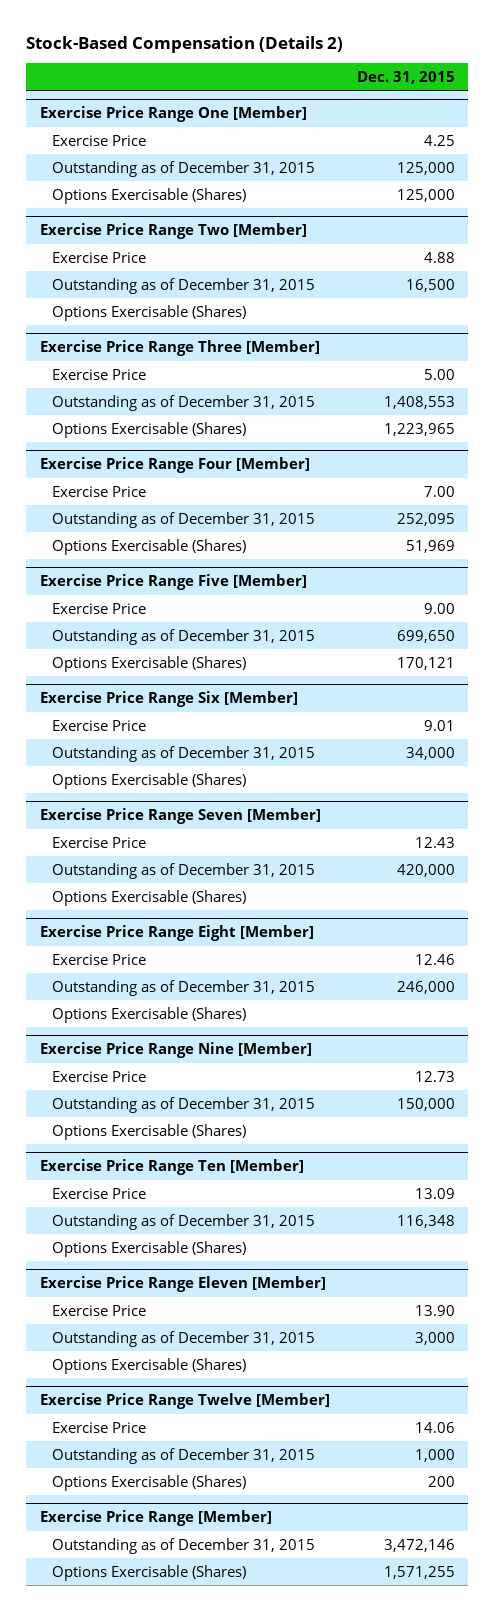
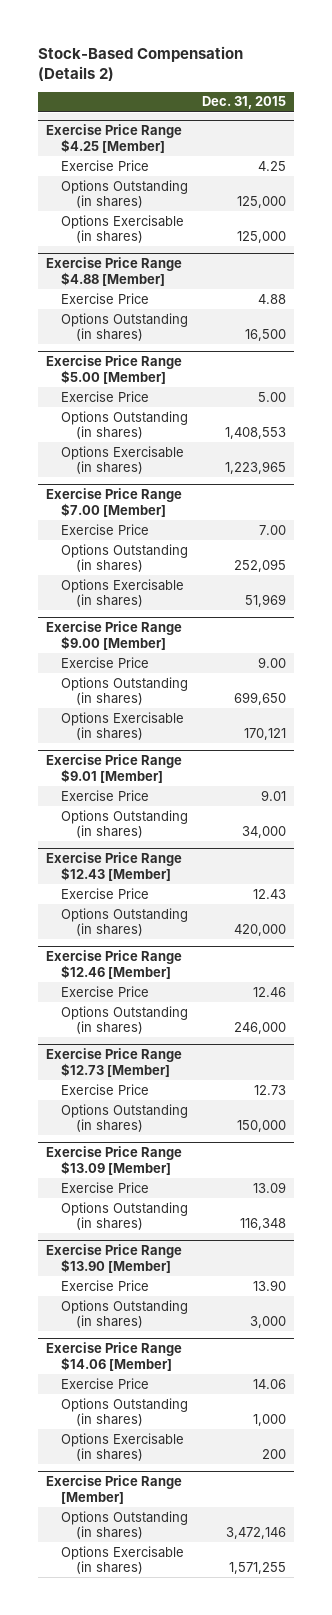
- Exercise Price Range One [Member]
+ Exercise Price Range $4.25 [Member]
- Outstanding as of December 31, 2015 | 125,000
- Options Exercisable (Shares) | 125,000
- Exercise Price Range Two [Member]
+ Options Outstanding (in shares) | 125,000
+ Options Exercisable (in shares) | 125,000
+ Exercise Price Range $4.88 [Member]
- Outstanding as of December 31, 2015 | 16,500
- Options Exercisable (Shares)
- Exercise Price Range Three [Member]
+ Options Outstanding (in shares) | 16,500
+ Exercise Price Range $5.00 [Member]
- Outstanding as of December 31, 2015 | 1,408,553
- Options Exercisable (Shares) | 1,223,965
- Exercise Price Range Four [Member]
+ Options Outstanding (in shares) | 1,408,553
+ Options Exercisable (in shares) | 1,223,965
+ Exercise Price Range $7.00 [Member]
- Outstanding as of December 31, 2015 | 252,095
- Options Exercisable (Shares) | 51,969
- Exercise Price Range Five [Member]
+ Options Outstanding (in shares) | 252,095
+ Options Exercisable (in shares) | 51,969
+ Exercise Price Range $9.00 [Member]
- Outstanding as of December 31, 2015 | 699,650
- Options Exercisable (Shares) | 170,121
- Exercise Price Range Six [Member]
+ Options Outstanding (in shares) | 699,650
+ Options Exercisable (in shares) | 170,121
+ Exercise Price Range $9.01 [Member]
- Outstanding as of December 31, 2015 | 34,000
- Options Exercisable (Shares)
- Exercise Price Range Seven [Member]
+ Options Outstanding (in shares) | 34,000
+ Exercise Price Range $12.43 [Member]
- Outstanding as of December 31, 2015 | 420,000
- Options Exercisable (Shares)
- Exercise Price Range Eight [Member]
+ Options Outstanding (in shares) | 420,000
+ Exercise Price Range $12.46 [Member]
- Outstanding as of December 31, 2015 | 246,000
- Options Exercisable (Shares)
- Exercise Price Range Nine [Member]
+ Options Outstanding (in shares) | 246,000
+ Exercise Price Range $12.73 [Member]
- Outstanding as of December 31, 2015 | 150,000
- Options Exercisable (Shares)
- Exercise Price Range Ten [Member]
+ Options Outstanding (in shares) | 150,000
+ Exercise Price Range $13.09 [Member]
- Outstanding as of December 31, 2015 | 116,348
- Options Exercisable (Shares)
- Exercise Price Range Eleven [Member]
+ Options Outstanding (in shares) | 116,348
+ Exercise Price Range $13.90 [Member]
- Outstanding as of December 31, 2015 | 3,000
- Options Exercisable (Shares)
- Exercise Price Range Twelve [Member]
+ Options Outstanding (in shares) | 3,000
+ Exercise Price Range $14.06 [Member]
- Outstanding as of December 31, 2015 | 1,000
- Options Exercisable (Shares) | 200
+ Options Outstanding (in shares) | 1,000
+ Options Exercisable (in shares) | 200
@ Exercise Price Range [Member]
- Outstanding as of December 31, 2015 | 3,472,146
- Options Exercisable (Shares) | 1,571,255
+ Options Outstanding (in shares) | 3,472,146
+ Options Exercisable (in shares) | 1,571,255

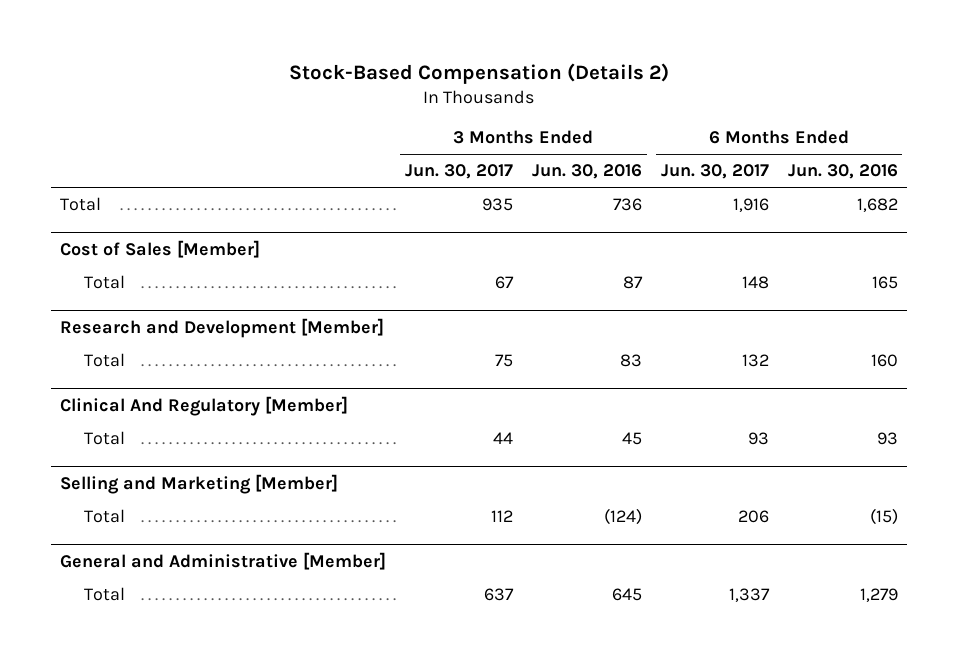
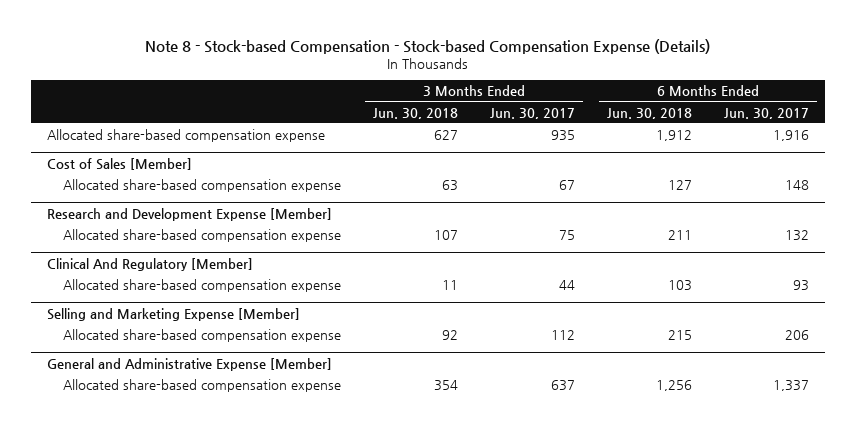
- Stock-Based Compensation (Details 2)
+ Note 8 - Stock-based Compensation - Stock-based Compensation Expense (Details)
- | 3 Months Ended Jun. 30, 2017 | 3 Months Ended Jun. 30, 2016 | 6 Months Ended Jun. 30, 2017 | 6 Months Ended Jun. 30, 2016
+ | 3 Months Ended Jun. 30, 2018 | 3 Months Ended Jun. 30, 2017 | 6 Months Ended Jun. 30, 2018 | 6 Months Ended Jun. 30, 2017
- Total | 935 | 736 | 1,916 | 1,682
+ Allocated share-based compensation expense | 627 | 935 | 1,912 | 1,916
@ Cost of Sales [Member]
- Total | 67 | 87 | 148 | 165
- Research and Development [Member]
- Total | 75 | 83 | 132 | 160
@ Cost of Sales [Member]
+ Allocated share-based compensation expense | 63 | 67 | 127 | 148
+ Research and Development Expense [Member]
+ Allocated share-based compensation expense | 107 | 75 | 211 | 132
@ Clinical And Regulatory [Member]
- Total | 44 | 45 | 93 | 93
- Selling and Marketing [Member]
- Total | 112 | (124) | 206 | (15)
- General and Administrative [Member]
- Total | 637 | 645 | 1,337 | 1,279
@ Clinical And Regulatory [Member]
+ Allocated share-based compensation expense | 11 | 44 | 103 | 93
+ Selling and Marketing Expense [Member]
+ Allocated share-based compensation expense | 92 | 112 | 215 | 206
+ General and Administrative Expense [Member]
+ Allocated share-based compensation expense | 354 | 637 | 1,256 | 1,337

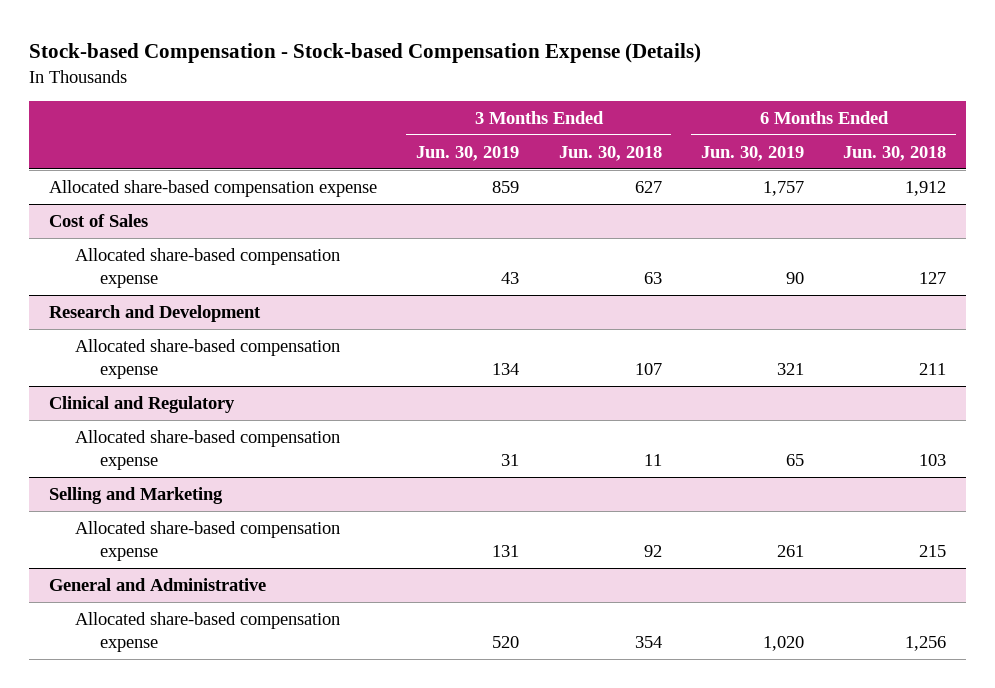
- Note 8 - Stock-based Compensation - Stock-based Compensation Expense (Details)
+ Stock-based Compensation - Stock-based Compensation Expense (Details)
- | 3 Months Ended Jun. 30, 2018 | 3 Months Ended Jun. 30, 2017 | 6 Months Ended Jun. 30, 2018 | 6 Months Ended Jun. 30, 2017
+ | 3 Months Ended Jun. 30, 2019 | 3 Months Ended Jun. 30, 2018 | 6 Months Ended Jun. 30, 2019 | 6 Months Ended Jun. 30, 2018
- Cost of Sales [Member]
+ Cost of Sales
- Research and Development Expense [Member]
+ Research and Development
- Clinical And Regulatory [Member]
+ Clinical and Regulatory
- Selling and Marketing Expense [Member]
+ Selling and Marketing
- General and Administrative Expense [Member]
+ General and Administrative

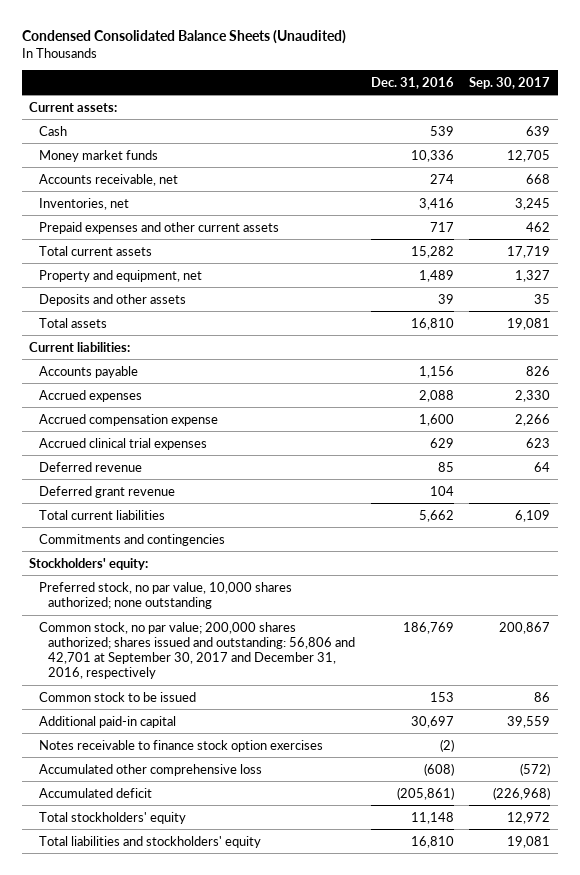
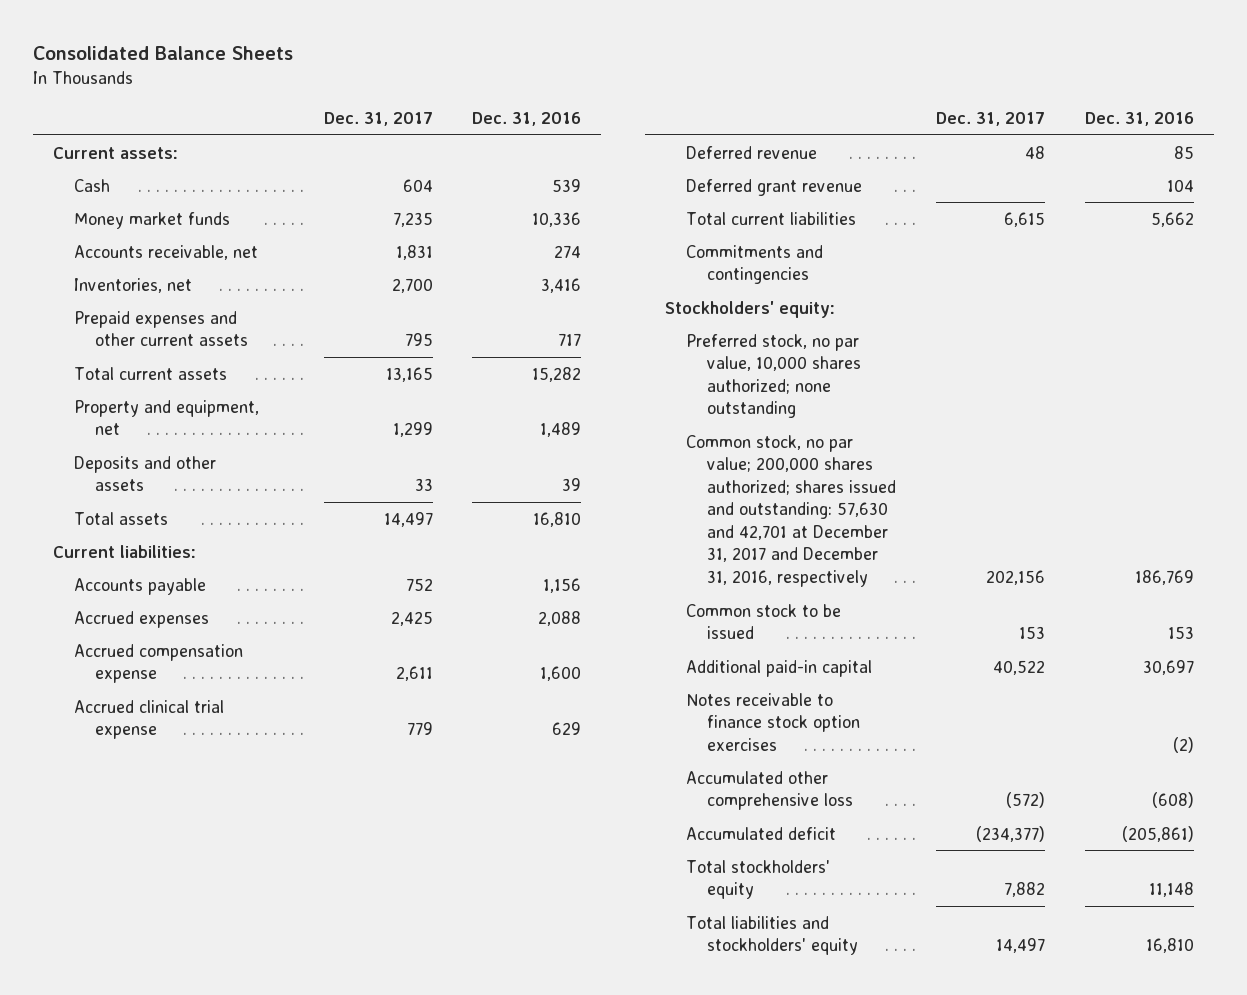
- Condensed Consolidated Balance Sheets (Unaudited)
+ Consolidated Balance Sheets
- | Dec. 31, 2016 | Sep. 30, 2017
+ | Dec. 31, 2017 | Dec. 31, 2016
- Accrued clinical trial expenses | 629 | 623
+ Accrued clinical trial expense | 779 | 629
- Common stock, no par value; 200,000 shares authorized; shares issued and outstanding: 56,806 and 42,701 at September 30, 2017 and December 31, 2016, respectively | 186,769 | 200,867
+ Common stock, no par value; 200,000 shares authorized; shares issued and outstanding: 57,630 and 42,701 at December 31, 2017 and December 31, 2016, respectively | 202,156 | 186,769

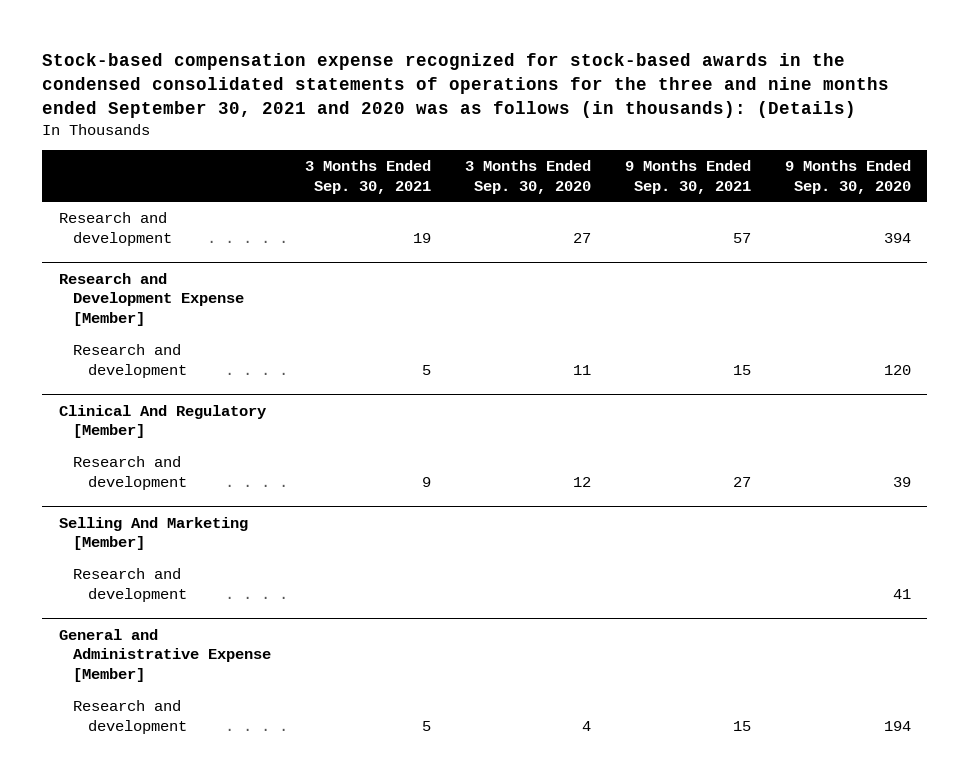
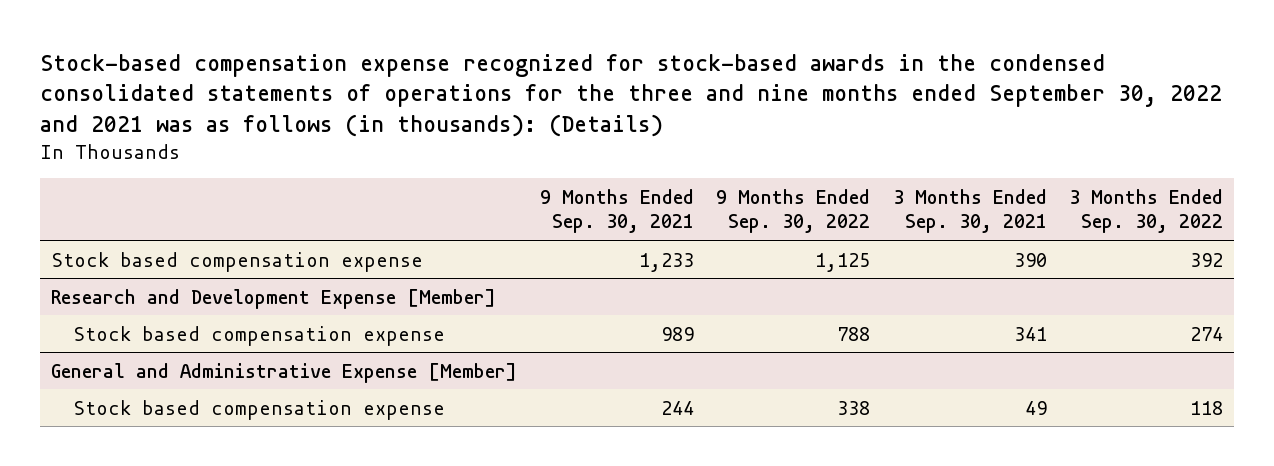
- Stock-based compensation expense recognized for stock-based awards in the condensed consolidated statements of operations for the three and nine months ended September 30, 2021 and 2020 was as follows (in thousands): (Details)
+ Stock-based compensation expense recognized for stock-based awards in the condensed consolidated statements of operations for the three and nine months ended September 30, 2022 and 2021 was as follows (in thousands): (Details)
- | 3 Months Ended Sep. 30, 2021 | 3 Months Ended Sep. 30, 2020 | 9 Months Ended Sep. 30, 2021 | 9 Months Ended Sep. 30, 2020
+ | 9 Months Ended Sep. 30, 2021 | 9 Months Ended Sep. 30, 2022 | 3 Months Ended Sep. 30, 2021 | 3 Months Ended Sep. 30, 2022
- Research and development | 19 | 27 | 57 | 394
+ Stock based compensation expense | 1,233 | 1,125 | 390 | 392
@ Research and Development Expense [Member]
- Research and development | 5 | 11 | 15 | 120
- Clinical And Regulatory [Member]
- Research and development | 9 | 12 | 27 | 39
- Selling And Marketing [Member]
- Research and development | | | | 41
@ Research and Development Expense [Member]
+ Stock based compensation expense | 989 | 788 | 341 | 274
@ General and Administrative Expense [Member]
- Research and development | 5 | 4 | 15 | 194
+ Stock based compensation expense | 244 | 338 | 49 | 118

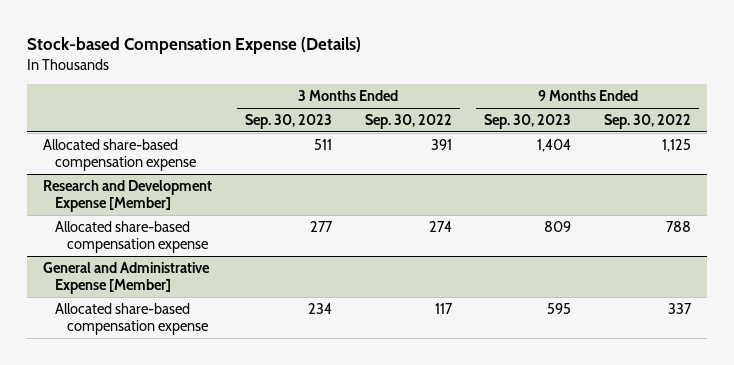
- Stock-based compensation expense recognized for stock-based awards in the condensed consolidated statements of operations for the three and nine months ended September 30, 2022 and 2021 was as follows (in thousands): (Details)
+ Stock-based Compensation Expense (Details)
- | 9 Months Ended Sep. 30, 2021 | 9 Months Ended Sep. 30, 2022 | 3 Months Ended Sep. 30, 2021 | 3 Months Ended Sep. 30, 2022
+ | 3 Months Ended Sep. 30, 2023 | 3 Months Ended Sep. 30, 2022 | 9 Months Ended Sep. 30, 2023 | 9 Months Ended Sep. 30, 2022
- Stock based compensation expense | 1,233 | 1,125 | 390 | 392
+ Allocated share-based compensation expense | 511 | 391 | 1,404 | 1,125
@ Research and Development Expense [Member]
- Stock based compensation expense | 989 | 788 | 341 | 274
+ Allocated share-based compensation expense | 277 | 274 | 809 | 788
@ General and Administrative Expense [Member]
- Stock based compensation expense | 244 | 338 | 49 | 118
+ Allocated share-based compensation expense | 234 | 117 | 595 | 337

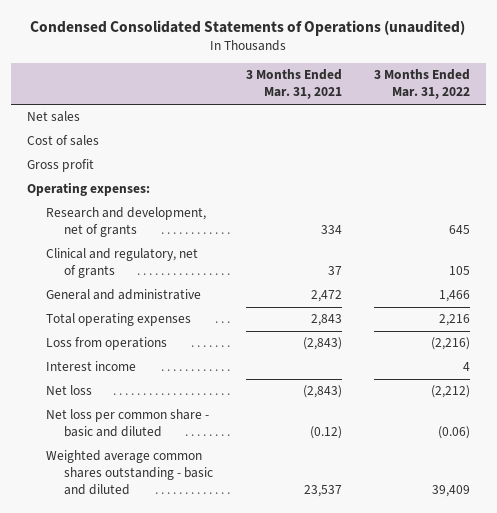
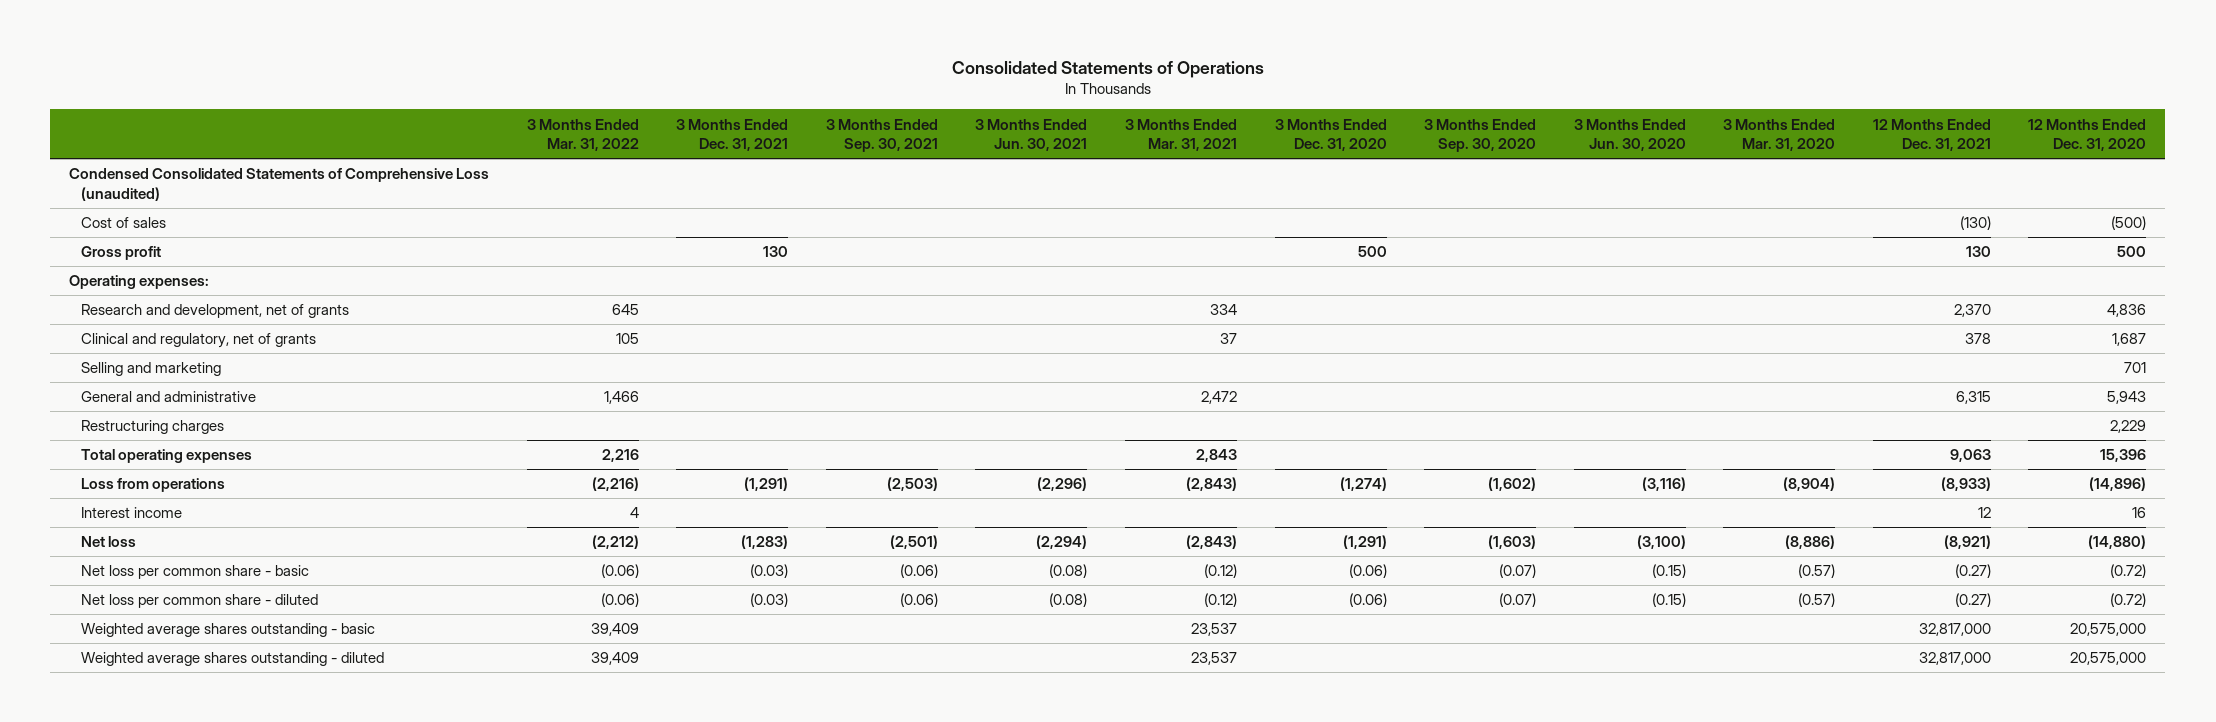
- Condensed Consolidated Statements of Operations (unaudited)
+ Consolidated Statements of Operations
- | 3 Months Ended Mar. 31, 2021 | 3 Months Ended Mar. 31, 2022
+ | 3 Months Ended Mar. 31, 2022 | 3 Months Ended Dec. 31, 2021 | 3 Months Ended Sep. 30, 2021 | 3 Months Ended Jun. 30, 2021 | 3 Months Ended Mar. 31, 2021 | 3 Months Ended Dec. 31, 2020 | 3 Months Ended Sep. 30, 2020 | 3 Months Ended Jun. 30, 2020 | 3 Months Ended Mar. 31, 2020 | 12 Months Ended Dec. 31, 2021 | 12 Months Ended Dec. 31, 2020
- Net sales
+ Condensed Consolidated Statements of Comprehensive Loss (unaudited)
+ Selling and marketing | | | | | | | | | | | 701
+ Restructuring charges | | | | | | | | | | | 2,229
- Net loss per common share - basic and diluted | (0.12) | (0.06)
- Weighted average common shares outstanding - basic and diluted | 23,537 | 39,409
+ Net loss per common share - basic | (0.06) | (0.03) | (0.06) | (0.08) | (0.12) | (0.06) | (0.07) | (0.15) | (0.57) | (0.27) | (0.72)
+ Net loss per common share - diluted | (0.06) | (0.03) | (0.06) | (0.08) | (0.12) | (0.06) | (0.07) | (0.15) | (0.57) | (0.27) | (0.72)
+ Weighted average shares outstanding - basic | 39,409 | | | | 23,537 | | | | | 32,817,000 | 20,575,000
+ Weighted average shares outstanding - diluted | 39,409 | | | | 23,537 | | | | | 32,817,000 | 20,575,000

